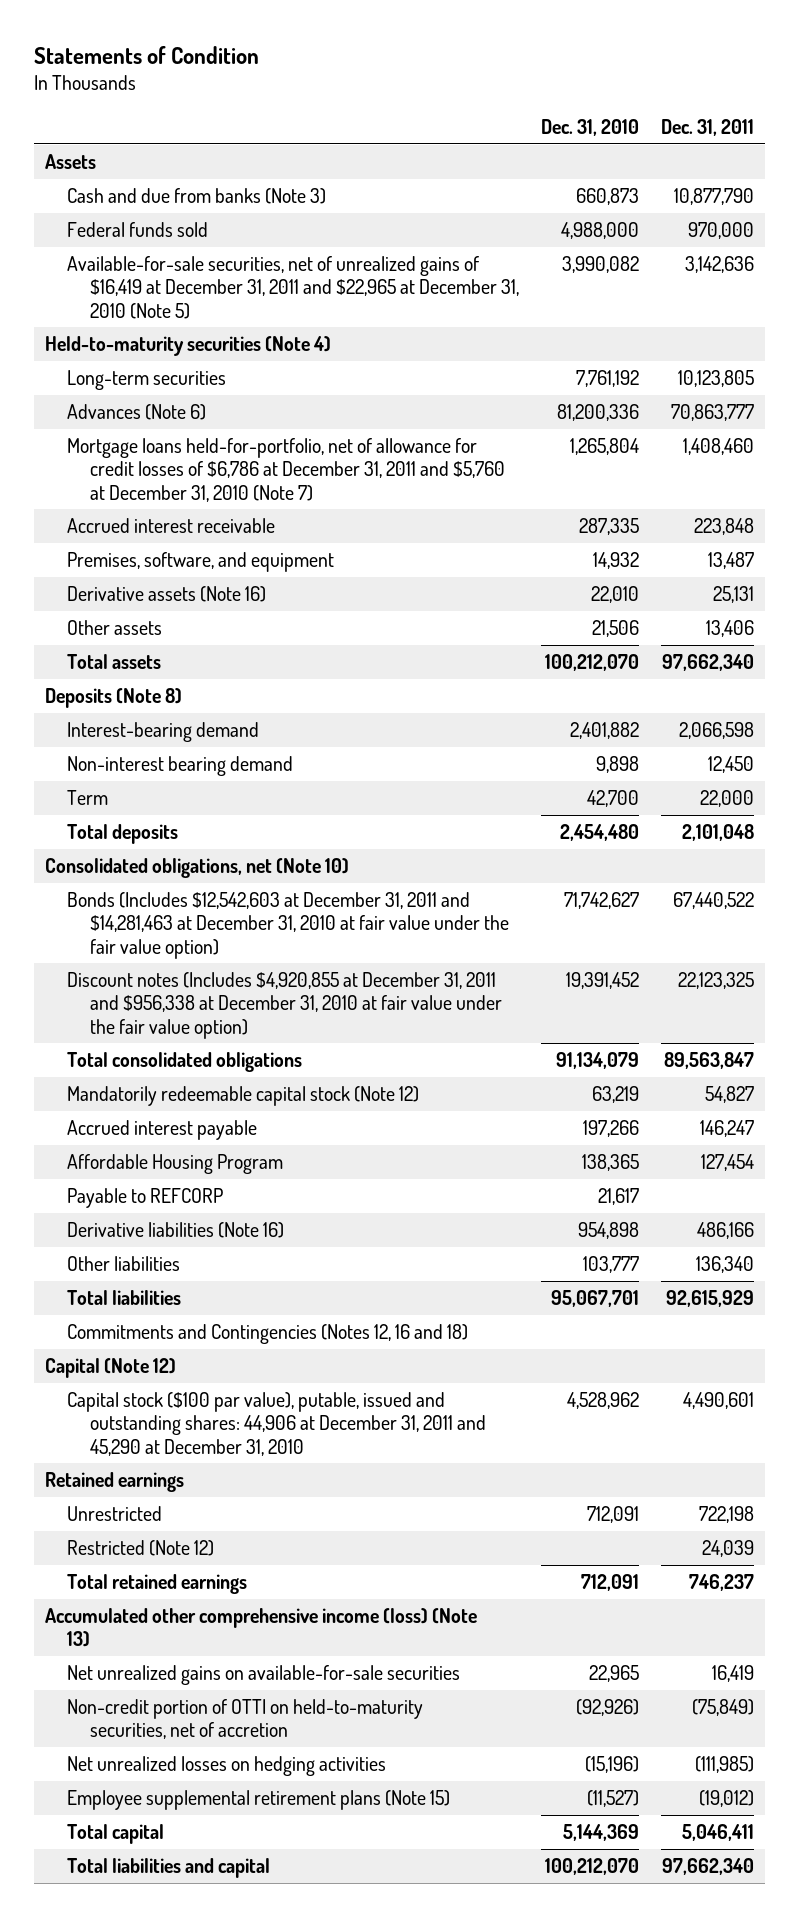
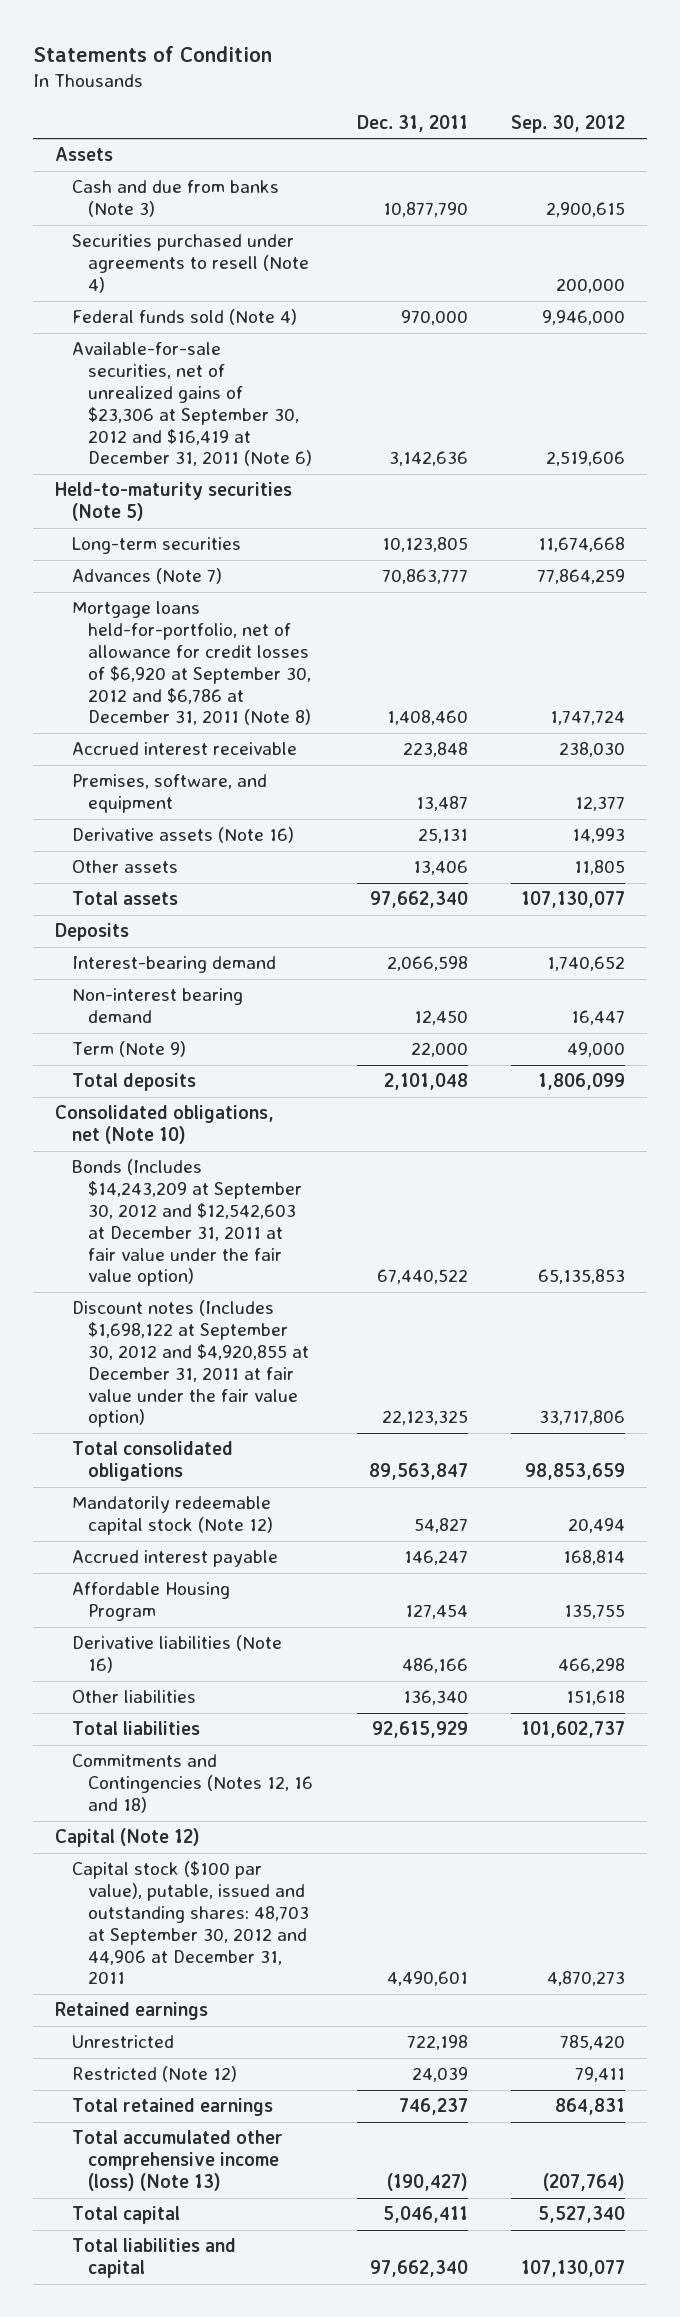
- | Dec. 31, 2010 | Dec. 31, 2011
+ | Dec. 31, 2011 | Sep. 30, 2012
- Federal funds sold | 4,988,000 | 970,000
- Available-for-sale securities, net of unrealized gains of $16,419 at December 31, 2011 and $22,965 at December 31, 2010 (Note 5) | 3,990,082 | 3,142,636
- Held-to-maturity securities (Note 4)
+ Securities purchased under agreements to resell (Note 4) | | 200,000
+ Federal funds sold (Note 4) | 970,000 | 9,946,000
+ Available-for-sale securities, net of unrealized gains of $23,306 at September 30, 2012 and $16,419 at December 31, 2011 (Note 6) | 3,142,636 | 2,519,606
+ Held-to-maturity securities (Note 5)
- Advances (Note 6) | 81,200,336 | 70,863,777
- Mortgage loans held-for-portfolio, net of allowance for credit losses of $6,786 at December 31, 2011 and $5,760 at December 31, 2010 (Note 7) | 1,265,804 | 1,408,460
+ Advances (Note 7) | 70,863,777 | 77,864,259
+ Mortgage loans held-for-portfolio, net of allowance for credit losses of $6,920 at September 30, 2012 and $6,786 at December 31, 2011 (Note 8) | 1,408,460 | 1,747,724
- Deposits (Note 8)
+ Deposits
- Term | 42,700 | 22,000
+ Term (Note 9) | 22,000 | 49,000
- Bonds (Includes $12,542,603 at December 31, 2011 and $14,281,463 at December 31, 2010 at fair value under the fair value option) | 71,742,627 | 67,440,522
- Discount notes (Includes $4,920,855 at December 31, 2011 and $956,338 at December 31, 2010 at fair value under the fair value option) | 19,391,452 | 22,123,325
+ Bonds (Includes $14,243,209 at September 30, 2012 and $12,542,603 at December 31, 2011 at fair value under the fair value option) | 67,440,522 | 65,135,853
+ Discount notes (Includes $1,698,122 at September 30, 2012 and $4,920,855 at December 31, 2011 at fair value under the fair value option) | 22,123,325 | 33,717,806
- Payable to REFCORP | 21,617 |
- Capital stock ($100 par value), putable, issued and outstanding shares: 44,906 at December 31, 2011 and 45,290 at December 31, 2010 | 4,528,962 | 4,490,601
+ Capital stock ($100 par value), putable, issued and outstanding shares: 48,703 at September 30, 2012 and 44,906 at December 31, 2011 | 4,490,601 | 4,870,273
- Accumulated other comprehensive income (loss) (Note 13)
- Net unrealized gains on available-for-sale securities | 22,965 | 16,419
- Non-credit portion of OTTI on held-to-maturity securities, net of accretion | (92,926) | (75,849)
- Net unrealized losses on hedging activities | (15,196) | (111,985)
- Employee supplemental retirement plans (Note 15) | (11,527) | (19,012)
+ Total accumulated other comprehensive income (loss) (Note 13) | (190,427) | (207,764)

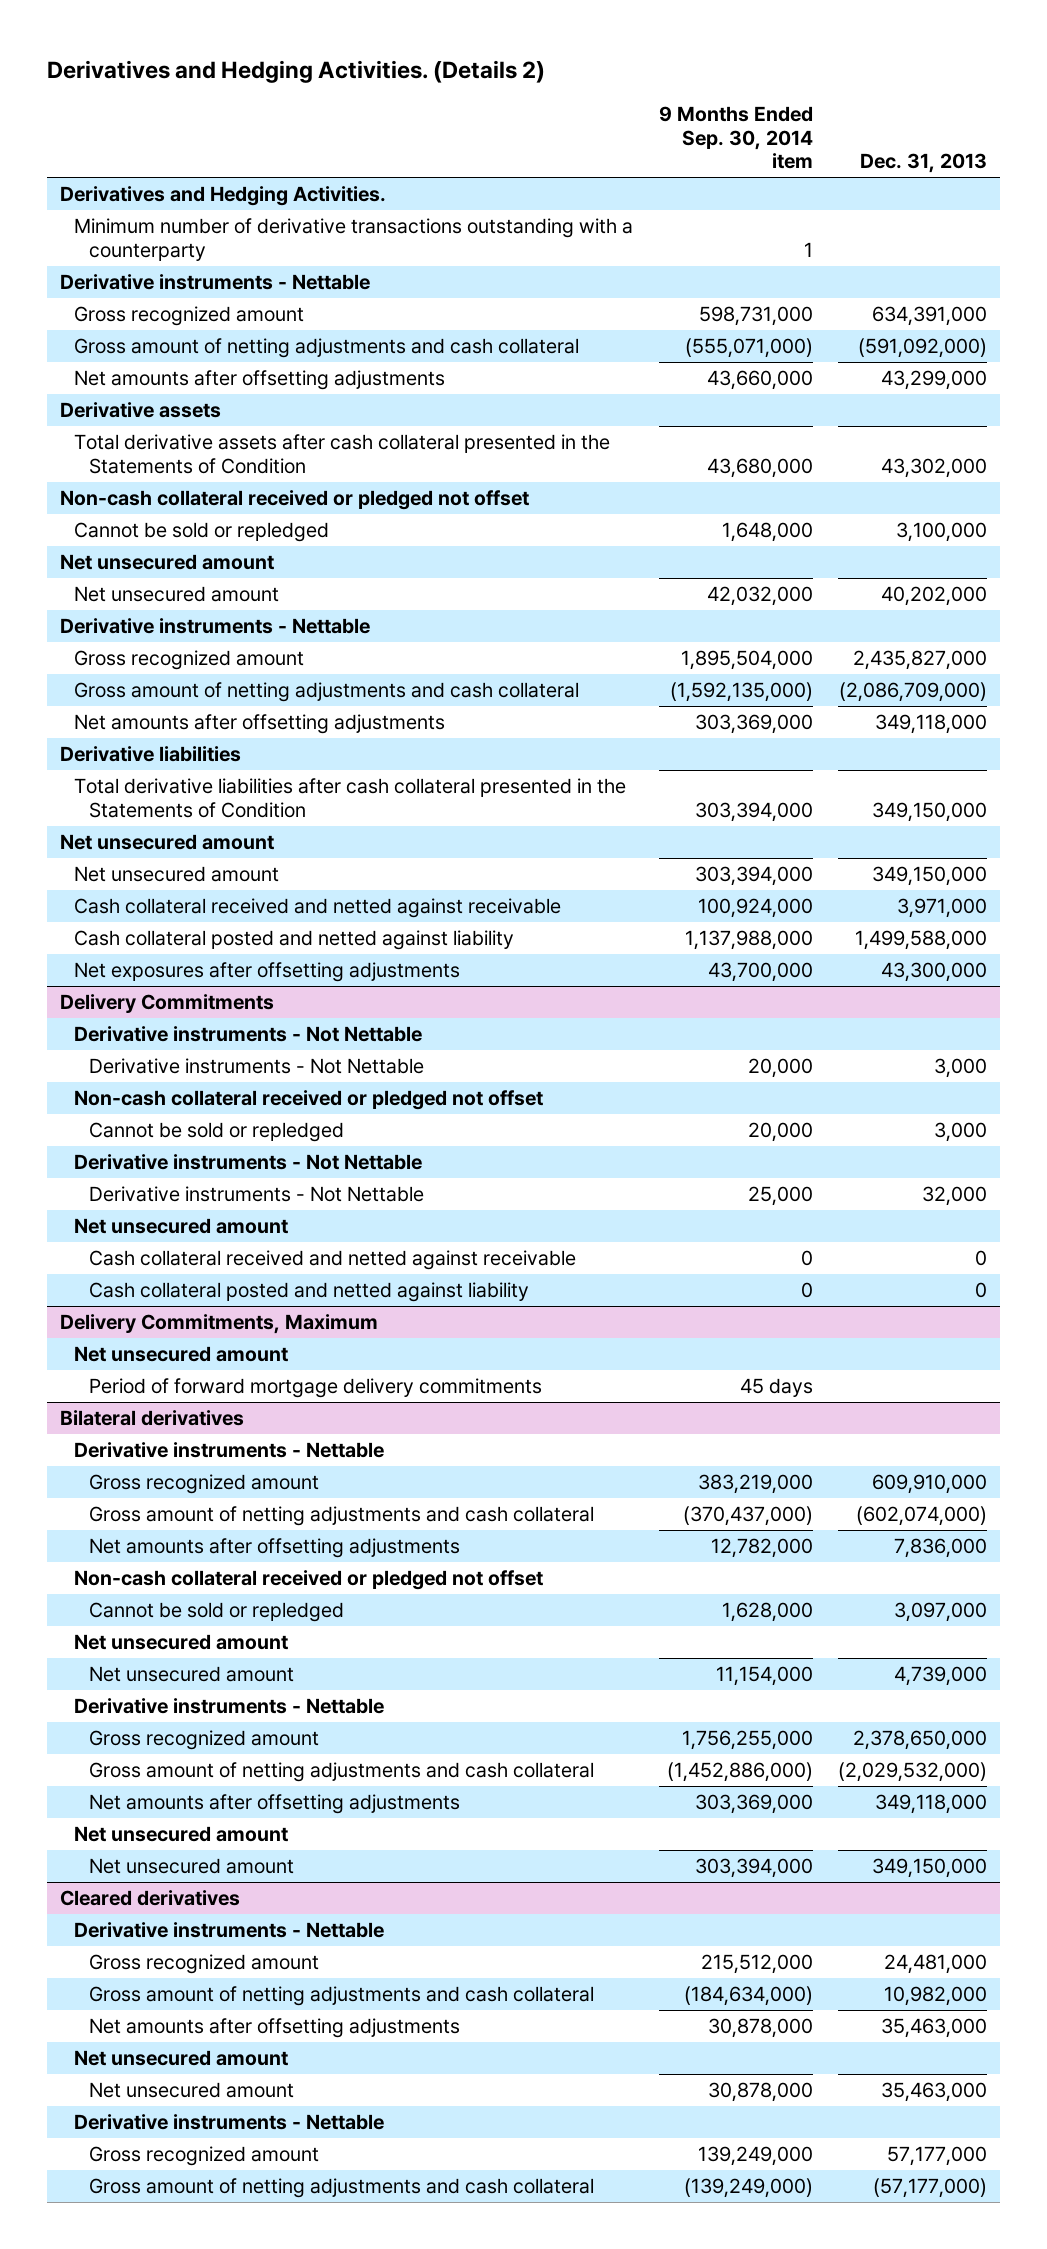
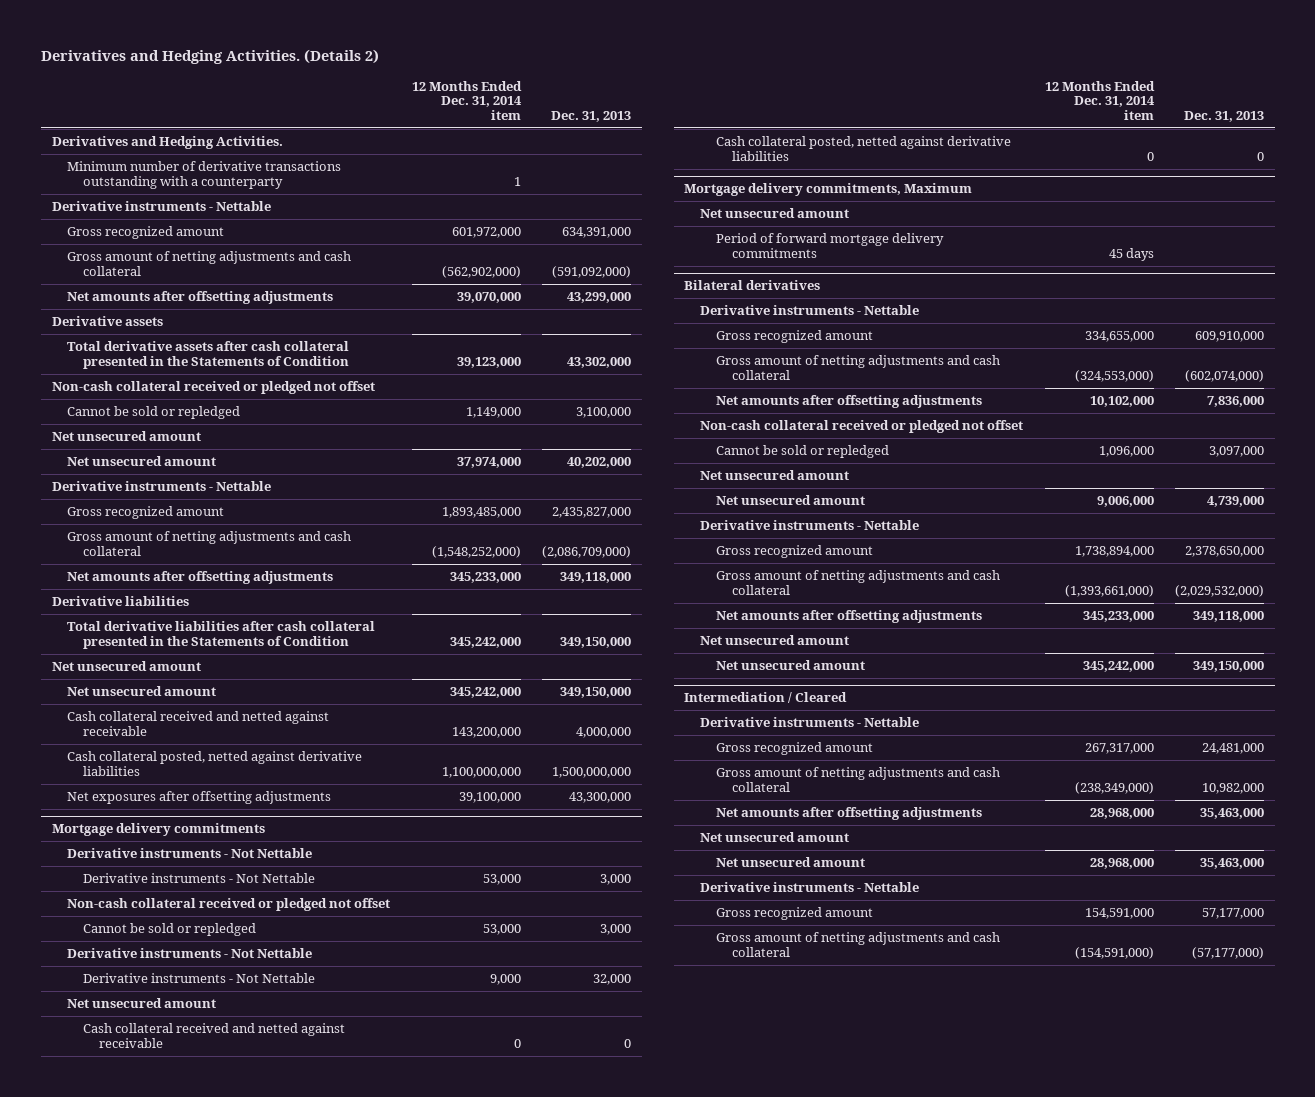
- | 9 Months Ended Sep. 30, 2014 item | Dec. 31, 2013
+ | 12 Months Ended Dec. 31, 2014 item | Dec. 31, 2013
- Cash collateral received and netted against receivable | 100,924,000 | 3,971,000
- Cash collateral posted and netted against liability | 1,137,988,000 | 1,499,588,000
+ Cash collateral received and netted against receivable | 143,200,000 | 4,000,000
+ Cash collateral posted, netted against derivative liabilities | 1,100,000,000 | 1,500,000,000
- Delivery Commitments
+ Mortgage delivery commitments
- Cash collateral posted and netted against liability | 0 | 0
- Delivery Commitments, Maximum
+ Cash collateral posted, netted against derivative liabilities | 0 | 0
+ Mortgage delivery commitments, Maximum
- Cleared derivatives
+ Intermediation / Cleared

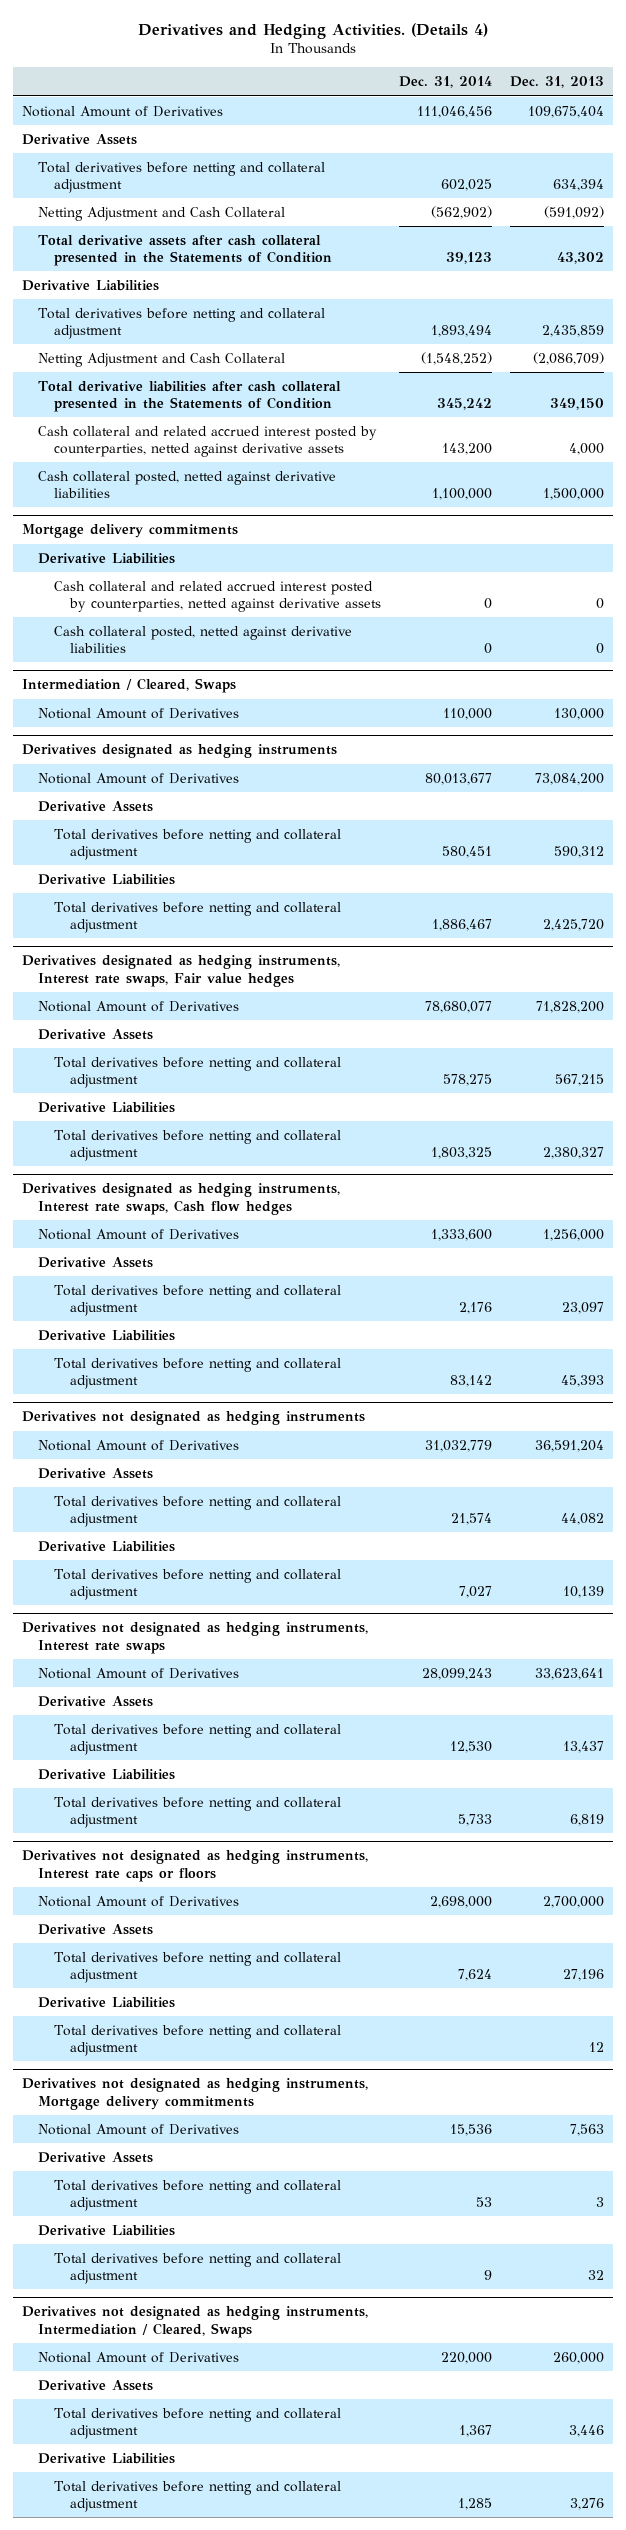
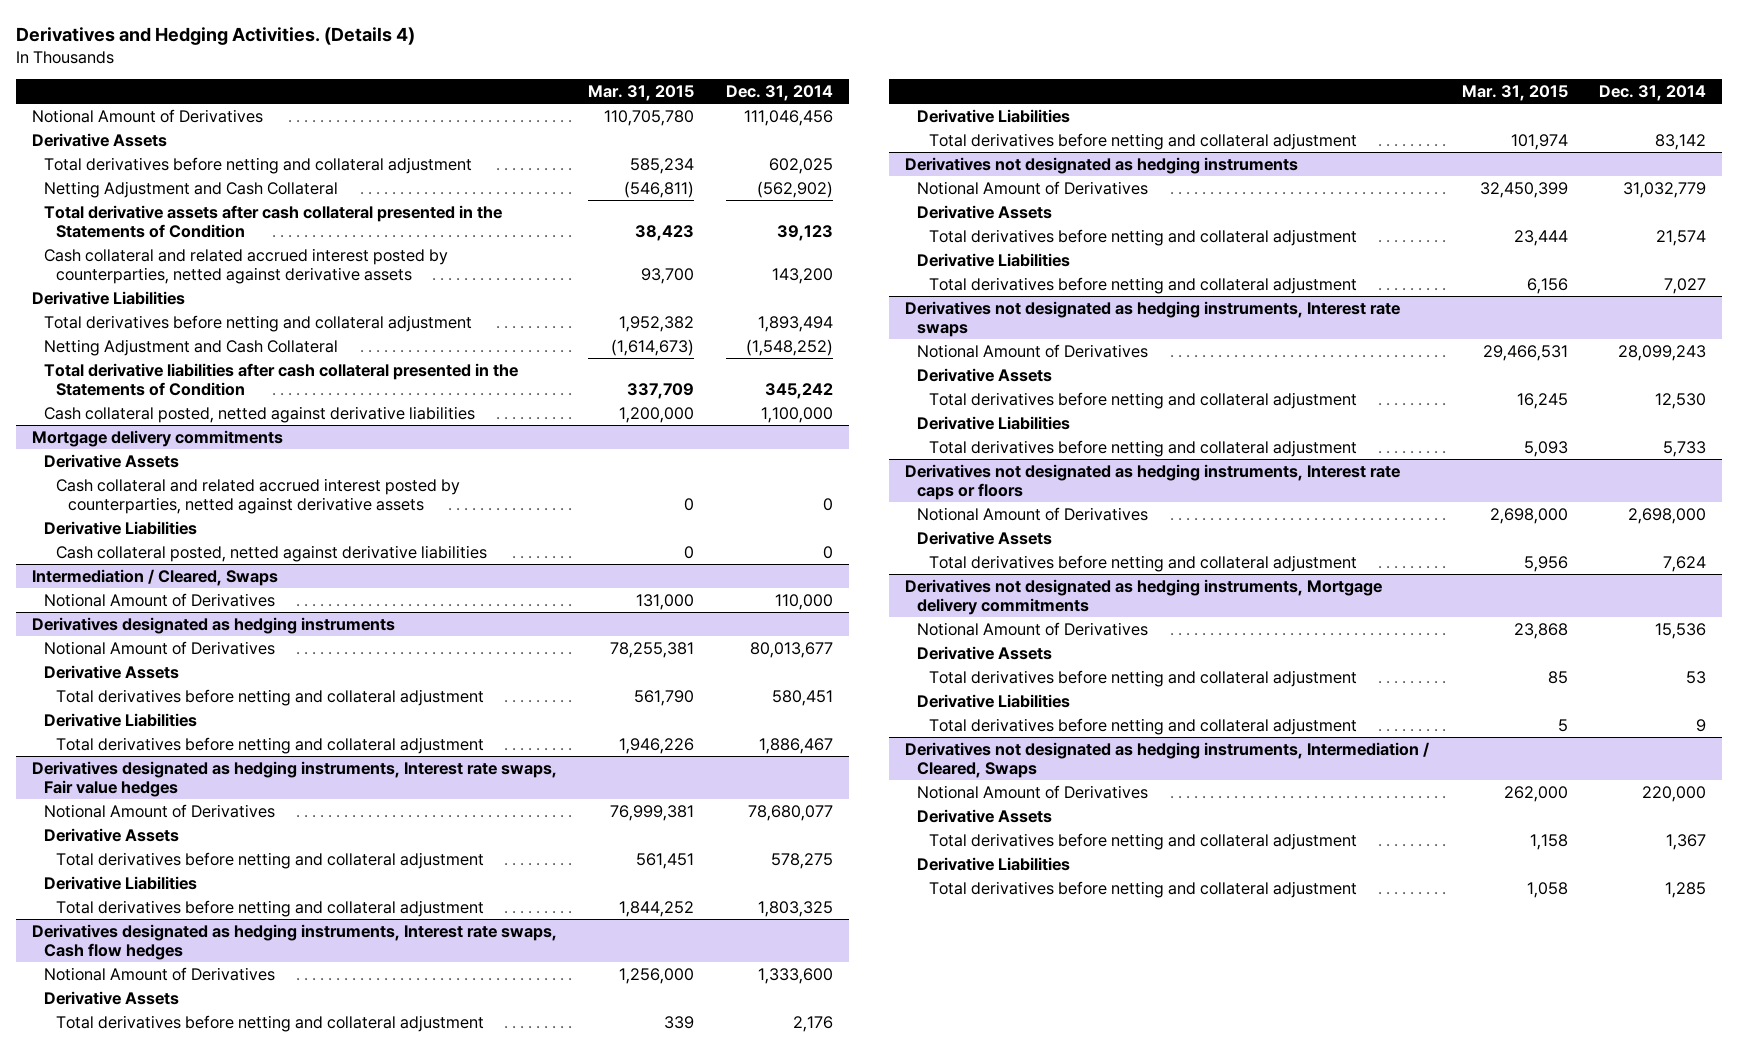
- | Dec. 31, 2014 | Dec. 31, 2013
+ | Mar. 31, 2015 | Dec. 31, 2014
moved up: Cash collateral and related accrued interest posted by counterparties, netted against derivative assets | 93,700 | 143,200
@ Mortgage delivery commitments
+ Derivative Assets
moved down: Derivative Liabilities
@ Derivatives not designated as hedging instruments, Interest rate caps or floors
- Derivative Liabilities
- Total derivatives before netting and collateral adjustment | | 12

